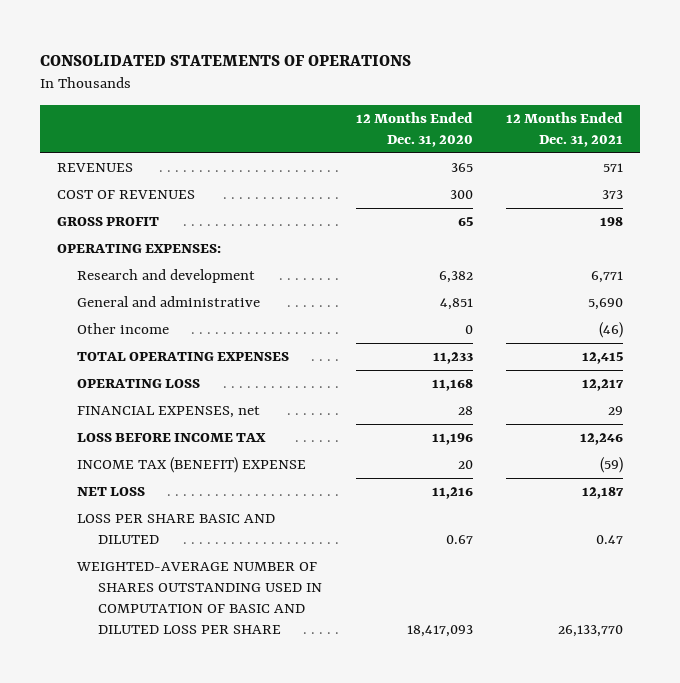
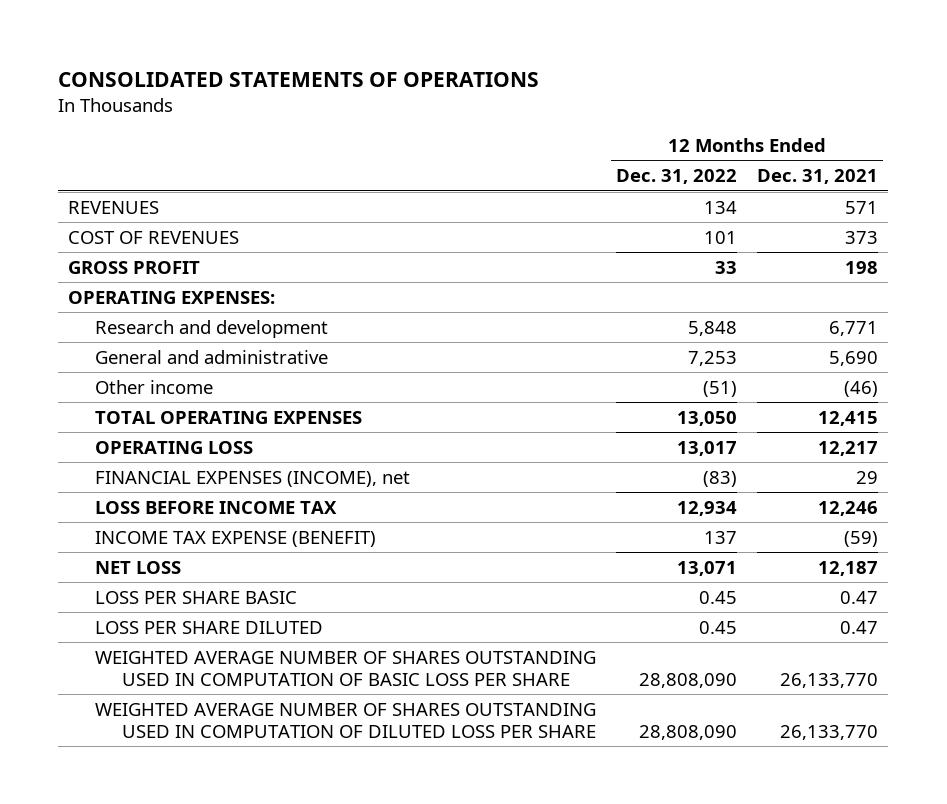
- | 12 Months Ended Dec. 31, 2020 | 12 Months Ended Dec. 31, 2021
+ | 12 Months Ended Dec. 31, 2022 | 12 Months Ended Dec. 31, 2021
- FINANCIAL EXPENSES, net | 28 | 29
+ FINANCIAL EXPENSES (INCOME), net | (83) | 29
- INCOME TAX (BENEFIT) EXPENSE | 20 | (59)
+ INCOME TAX EXPENSE (BENEFIT) | 137 | (59)
- LOSS PER SHARE BASIC AND DILUTED | 0.67 | 0.47
- WEIGHTED-AVERAGE NUMBER OF SHARES OUTSTANDING USED IN COMPUTATION OF BASIC AND DILUTED LOSS PER SHARE | 18,417,093 | 26,133,770
+ LOSS PER SHARE BASIC | 0.45 | 0.47
+ LOSS PER SHARE DILUTED | 0.45 | 0.47
+ WEIGHTED AVERAGE NUMBER OF SHARES OUTSTANDING USED IN COMPUTATION OF BASIC LOSS PER SHARE | 28,808,090 | 26,133,770
+ WEIGHTED AVERAGE NUMBER OF SHARES OUTSTANDING USED IN COMPUTATION OF DILUTED LOSS PER SHARE | 28,808,090 | 26,133,770

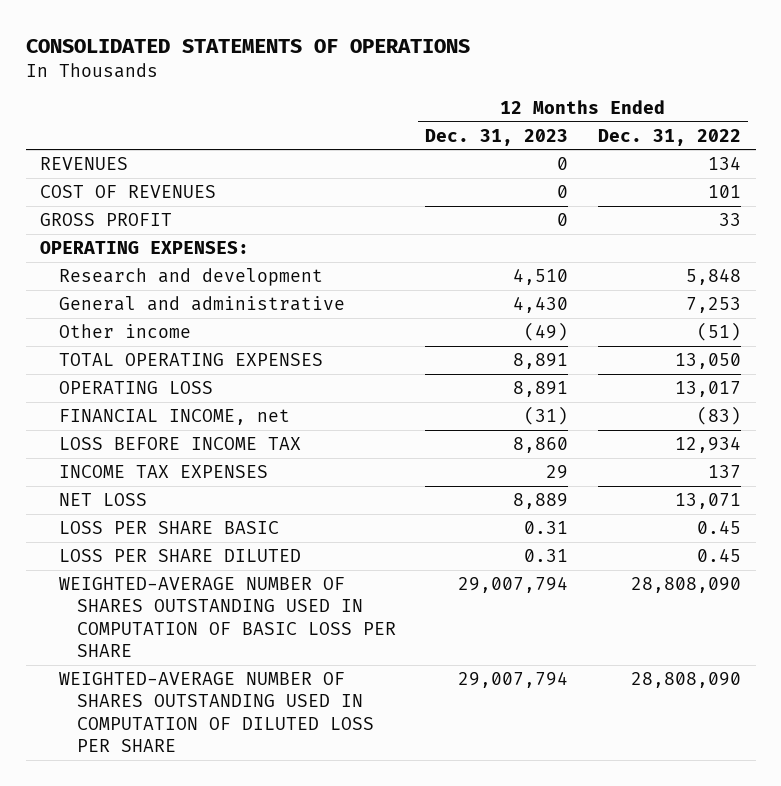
- | 12 Months Ended Dec. 31, 2022 | 12 Months Ended Dec. 31, 2021
+ | 12 Months Ended Dec. 31, 2023 | 12 Months Ended Dec. 31, 2022
- FINANCIAL EXPENSES (INCOME), net | (83) | 29
+ FINANCIAL INCOME, net | (31) | (83)
- INCOME TAX EXPENSE (BENEFIT) | 137 | (59)
+ INCOME TAX EXPENSES | 29 | 137
- WEIGHTED AVERAGE NUMBER OF SHARES OUTSTANDING USED IN COMPUTATION OF BASIC LOSS PER SHARE | 28,808,090 | 26,133,770
- WEIGHTED AVERAGE NUMBER OF SHARES OUTSTANDING USED IN COMPUTATION OF DILUTED LOSS PER SHARE | 28,808,090 | 26,133,770
+ WEIGHTED-AVERAGE NUMBER OF SHARES OUTSTANDING USED IN COMPUTATION OF BASIC LOSS PER SHARE | 29,007,794 | 28,808,090
+ WEIGHTED-AVERAGE NUMBER OF SHARES OUTSTANDING USED IN COMPUTATION OF DILUTED LOSS PER SHARE | 29,007,794 | 28,808,090

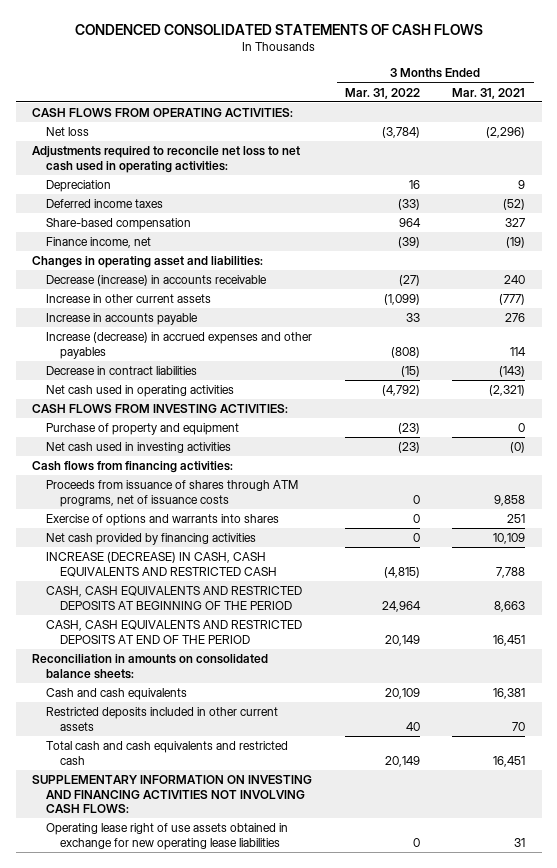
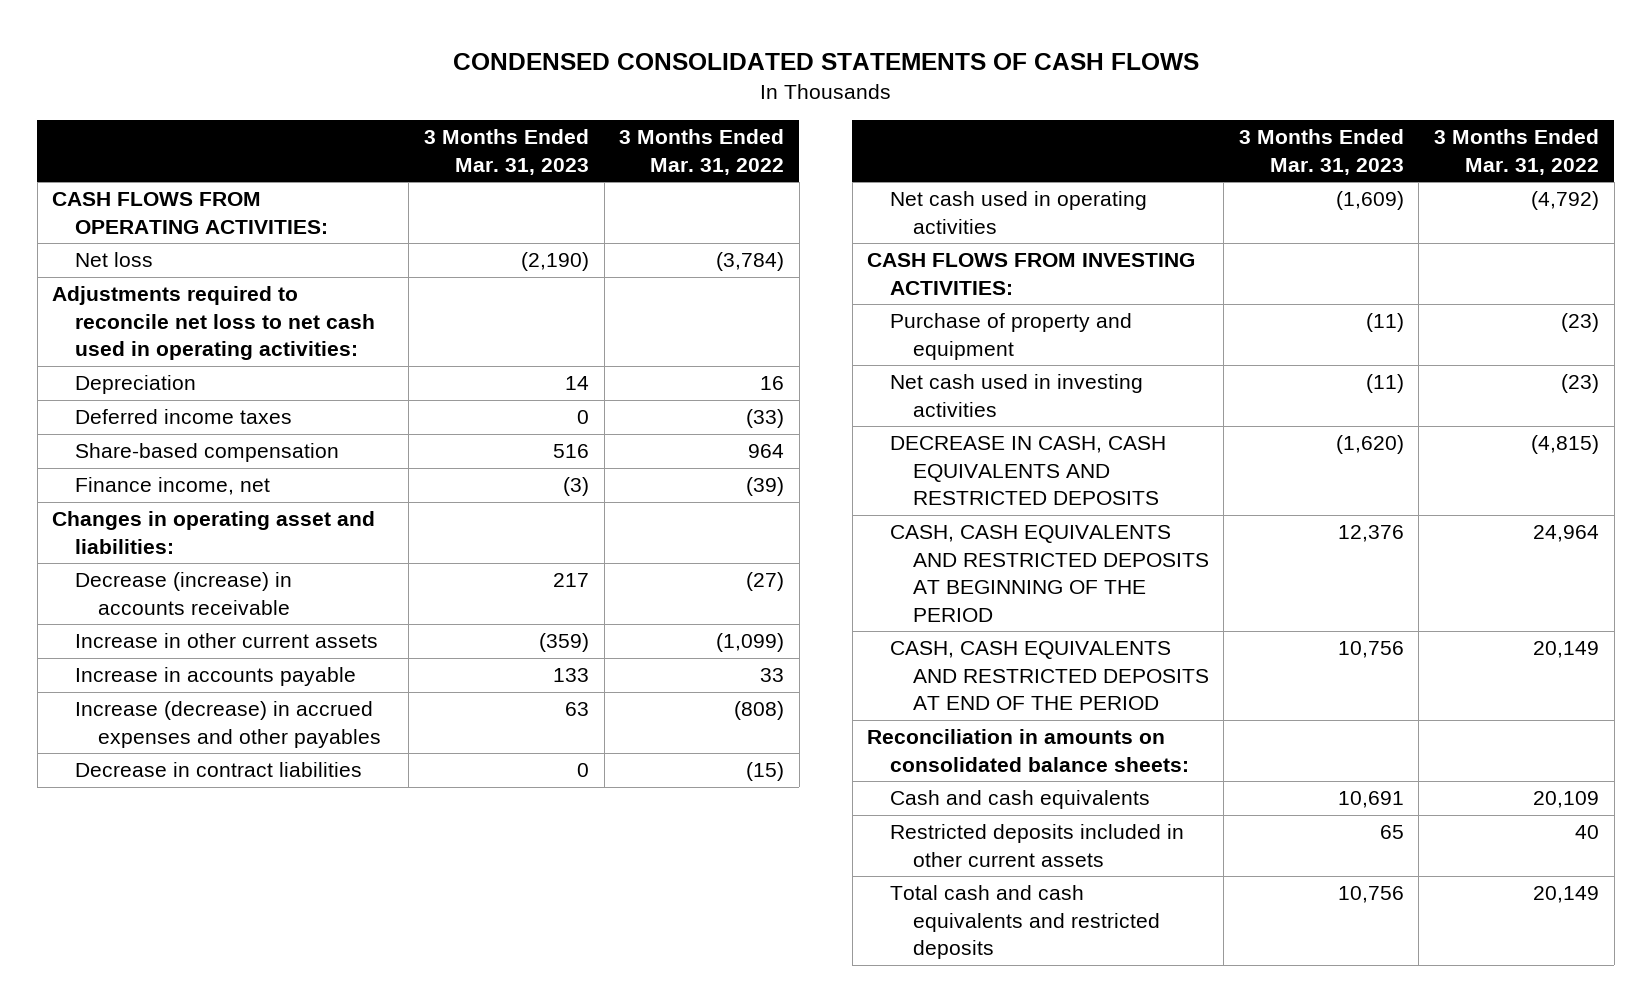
- CONDENCED CONSOLIDATED STATEMENTS OF CASH FLOWS
+ CONDENSED CONSOLIDATED STATEMENTS OF CASH FLOWS
- | 3 Months Ended Mar. 31, 2022 | 3 Months Ended Mar. 31, 2021
+ | 3 Months Ended Mar. 31, 2023 | 3 Months Ended Mar. 31, 2022
- Cash flows from financing activities:
- Proceeds from issuance of shares through ATM programs, net of issuance costs | 0 | 9,858
- Exercise of options and warrants into shares | 0 | 251
- Net cash provided by financing activities | 0 | 10,109
- INCREASE (DECREASE) IN CASH, CASH EQUIVALENTS AND RESTRICTED CASH | (4,815) | 7,788
+ DECREASE IN CASH, CASH EQUIVALENTS AND RESTRICTED DEPOSITS | (1,620) | (4,815)
- Total cash and cash equivalents and restricted cash | 20,149 | 16,451
- SUPPLEMENTARY INFORMATION ON INVESTING AND FINANCING ACTIVITIES NOT INVOLVING CASH FLOWS:
- Operating lease right of use assets obtained in exchange for new operating lease liabilities | 0 | 31
+ Total cash and cash equivalents and restricted deposits | 10,756 | 20,149

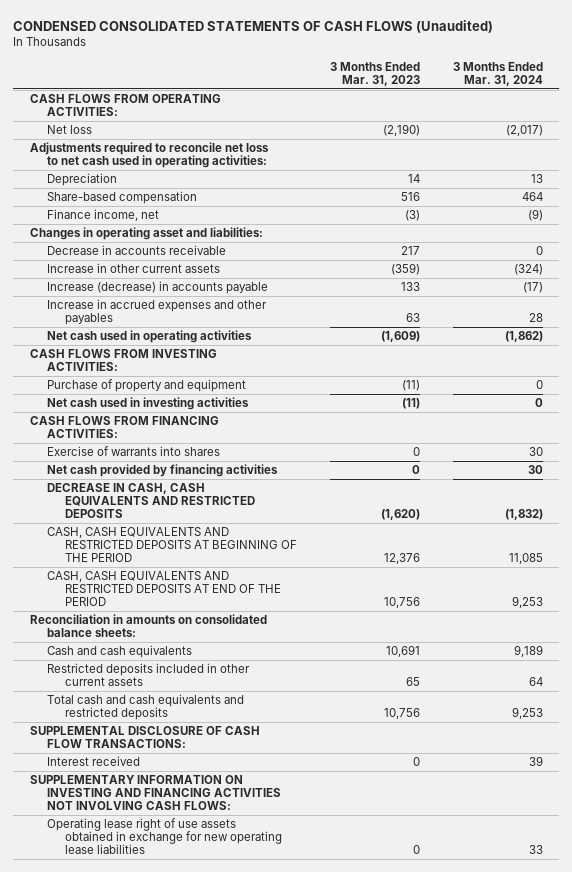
- CONDENSED CONSOLIDATED STATEMENTS OF CASH FLOWS
+ CONDENSED CONSOLIDATED STATEMENTS OF CASH FLOWS (Unaudited)
- | 3 Months Ended Mar. 31, 2023 | 3 Months Ended Mar. 31, 2022
+ | 3 Months Ended Mar. 31, 2023 | 3 Months Ended Mar. 31, 2024
- Deferred income taxes | 0 | (33)
- Decrease (increase) in accounts receivable | 217 | (27)
+ Decrease in accounts receivable | 217 | 0
- Increase in accounts payable | 133 | 33
- Increase (decrease) in accrued expenses and other payables | 63 | (808)
- Decrease in contract liabilities | 0 | (15)
+ Increase (decrease) in accounts payable | 133 | (17)
+ Increase in accrued expenses and other payables | 63 | 28
+ CASH FLOWS FROM FINANCING ACTIVITIES:
+ Exercise of warrants into shares | 0 | 30
+ Net cash provided by financing activities | 0 | 30
+ SUPPLEMENTAL DISCLOSURE OF CASH FLOW TRANSACTIONS:
+ Interest received | 0 | 39
+ SUPPLEMENTARY INFORMATION ON INVESTING AND FINANCING ACTIVITIES NOT INVOLVING CASH FLOWS:
+ Operating lease right of use assets obtained in exchange for new operating lease liabilities | 0 | 33

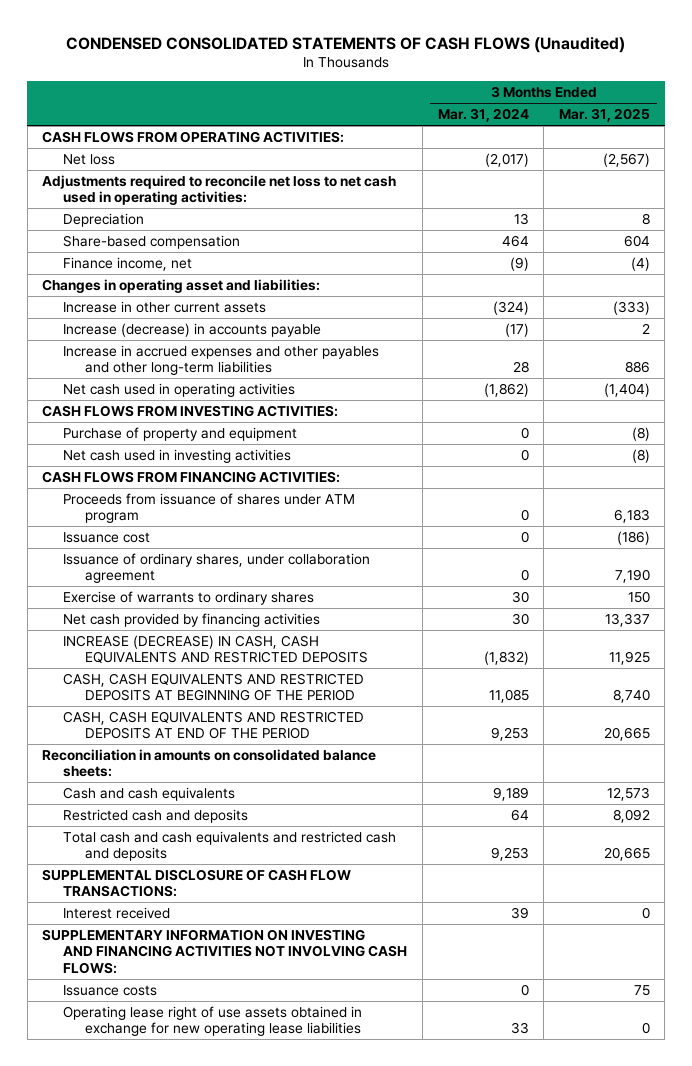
- | 3 Months Ended Mar. 31, 2023 | 3 Months Ended Mar. 31, 2024
+ | 3 Months Ended Mar. 31, 2024 | 3 Months Ended Mar. 31, 2025
- Decrease in accounts receivable | 217 | 0
- Increase in accrued expenses and other payables | 63 | 28
+ Increase in accrued expenses and other payables and other long-term liabilities | 28 | 886
- Exercise of warrants into shares | 0 | 30
+ Proceeds from issuance of shares under ATM program | 0 | 6,183
+ Issuance cost | 0 | (186)
+ Issuance of ordinary shares, under collaboration agreement | 0 | 7,190
+ Exercise of warrants to ordinary shares | 30 | 150
- DECREASE IN CASH, CASH EQUIVALENTS AND RESTRICTED DEPOSITS | (1,620) | (1,832)
+ INCREASE (DECREASE) IN CASH, CASH EQUIVALENTS AND RESTRICTED DEPOSITS | (1,832) | 11,925
- Restricted deposits included in other current assets | 65 | 64
- Total cash and cash equivalents and restricted deposits | 10,756 | 9,253
+ Restricted cash and deposits | 64 | 8,092
+ Total cash and cash equivalents and restricted cash and deposits | 9,253 | 20,665
+ Issuance costs | 0 | 75

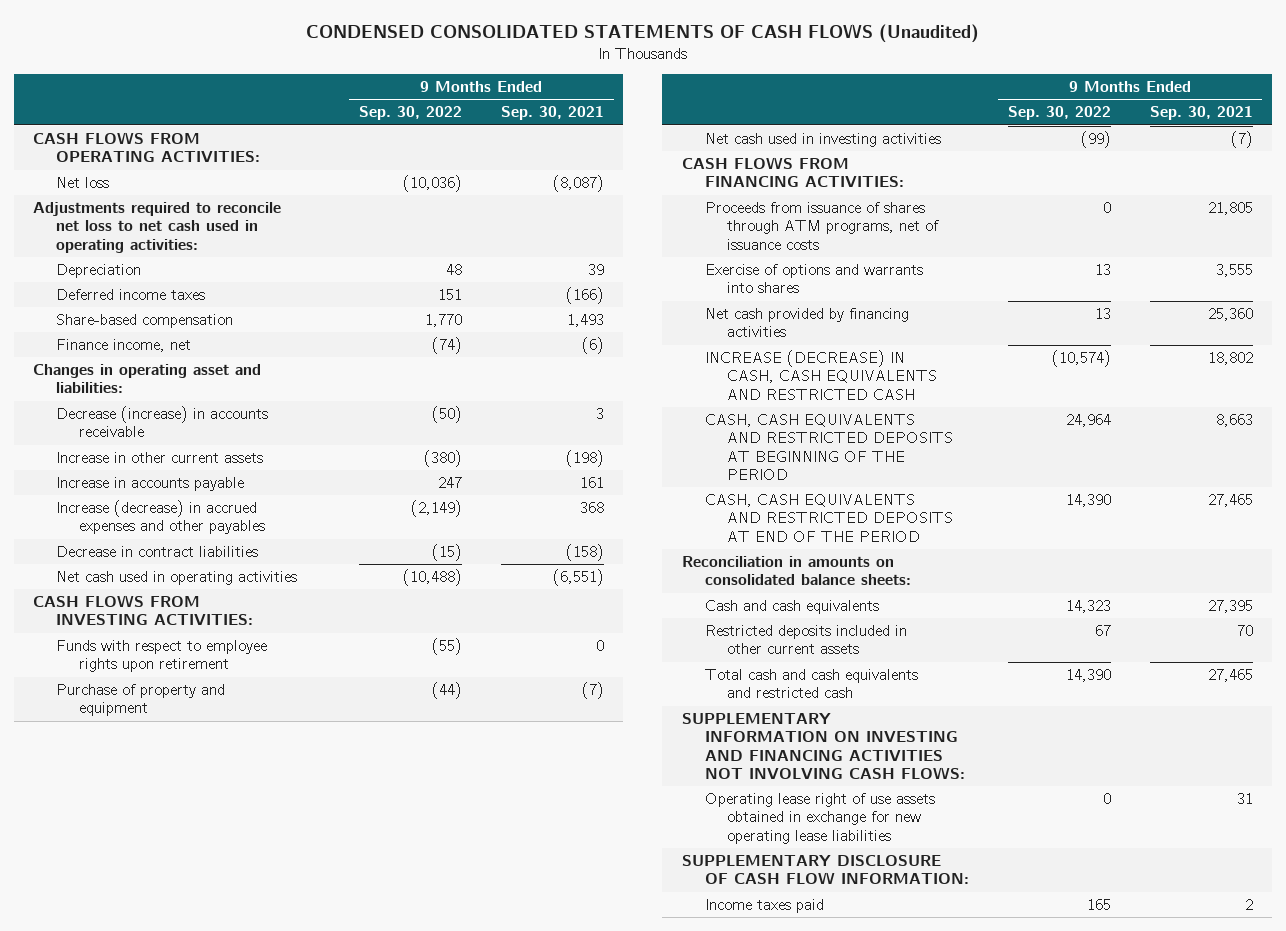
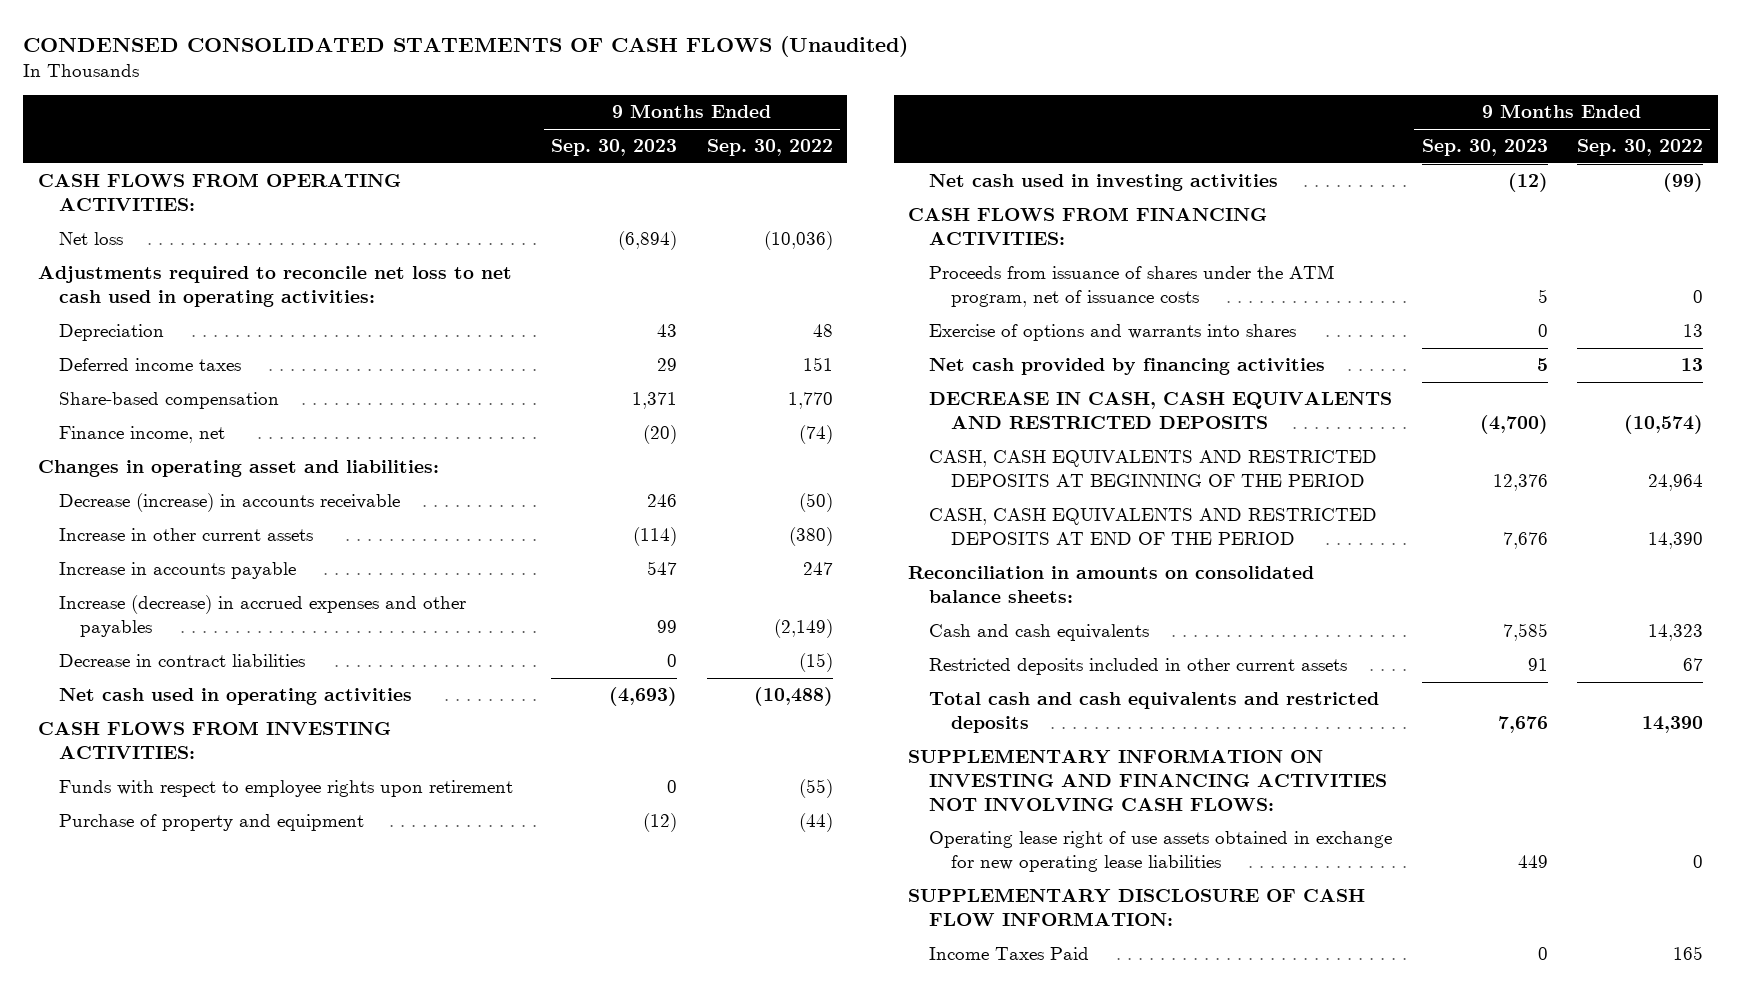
- | 9 Months Ended Sep. 30, 2022 | 9 Months Ended Sep. 30, 2021
+ | 9 Months Ended Sep. 30, 2023 | 9 Months Ended Sep. 30, 2022
- Proceeds from issuance of shares through ATM programs, net of issuance costs | 0 | 21,805
+ Proceeds from issuance of shares under the ATM program, net of issuance costs | 5 | 0
- INCREASE (DECREASE) IN CASH, CASH EQUIVALENTS AND RESTRICTED CASH | (10,574) | 18,802
+ DECREASE IN CASH, CASH EQUIVALENTS AND RESTRICTED DEPOSITS | (4,700) | (10,574)
- Total cash and cash equivalents and restricted cash | 14,390 | 27,465
+ Total cash and cash equivalents and restricted deposits | 7,676 | 14,390
- Income taxes paid | 165 | 2
+ Income Taxes Paid | 0 | 165

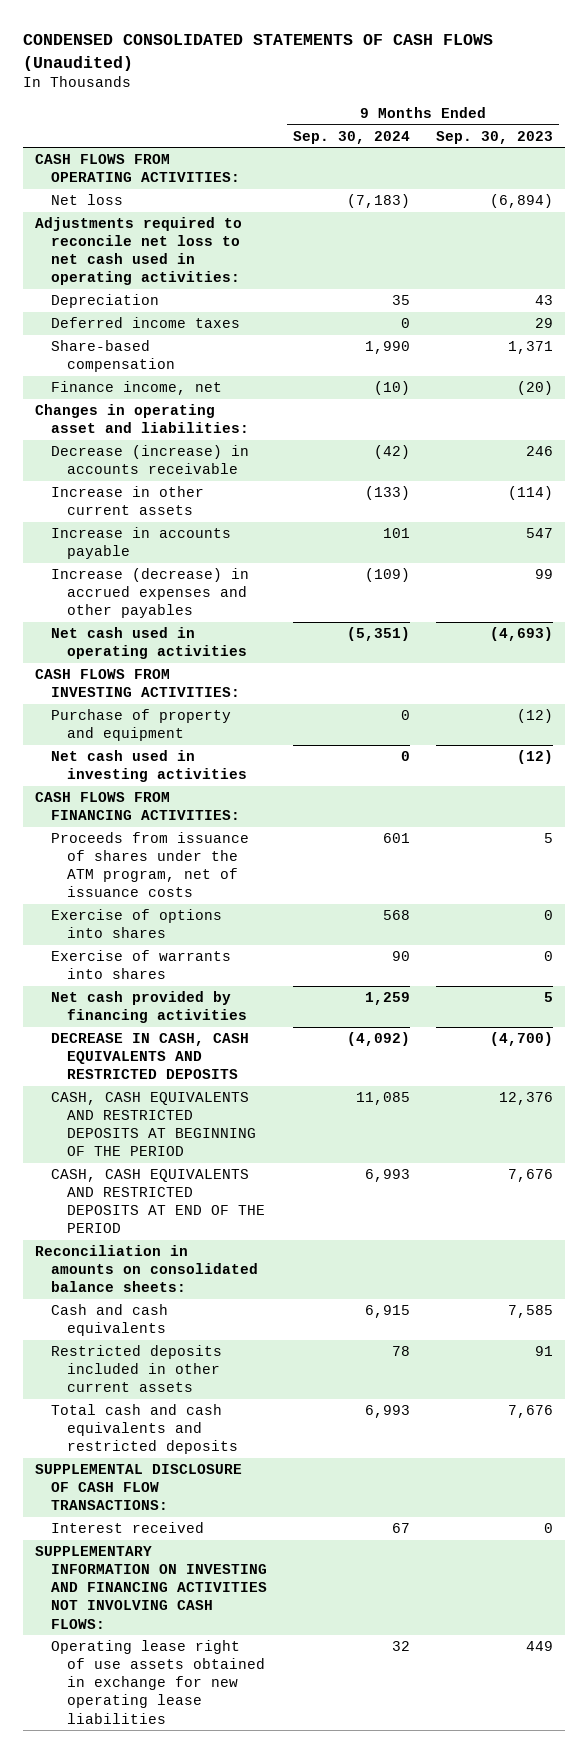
- | 9 Months Ended Sep. 30, 2023 | 9 Months Ended Sep. 30, 2022
+ | 9 Months Ended Sep. 30, 2024 | 9 Months Ended Sep. 30, 2023
- Decrease in contract liabilities | 0 | (15)
- Funds with respect to employee rights upon retirement | 0 | (55)
- Exercise of options and warrants into shares | 0 | 13
+ Exercise of options into shares | 568 | 0
+ Exercise of warrants into shares | 90 | 0
+ SUPPLEMENTAL DISCLOSURE OF CASH FLOW TRANSACTIONS:
+ Interest received | 67 | 0
- SUPPLEMENTARY DISCLOSURE OF CASH FLOW INFORMATION:
- Income Taxes Paid | 0 | 165

